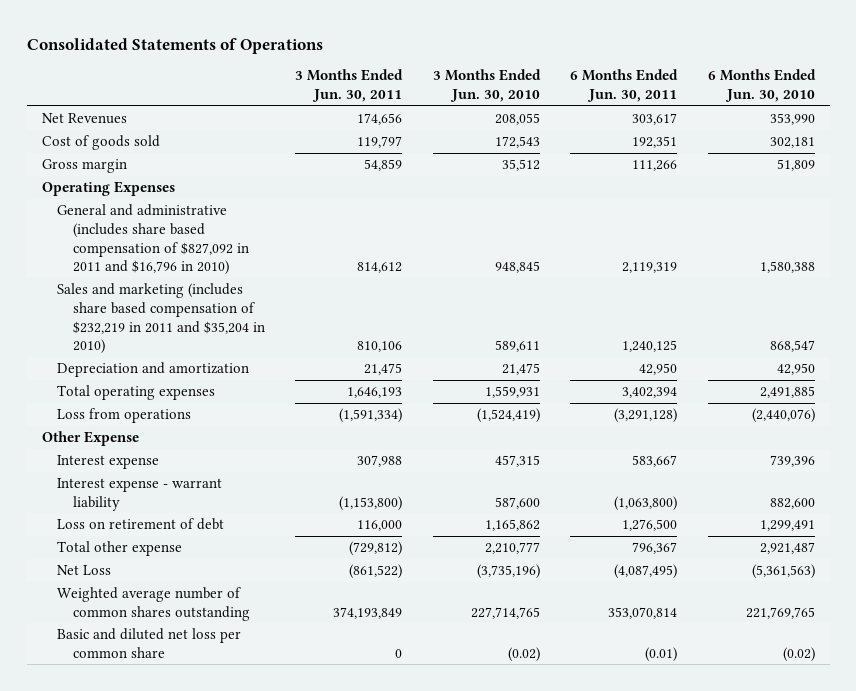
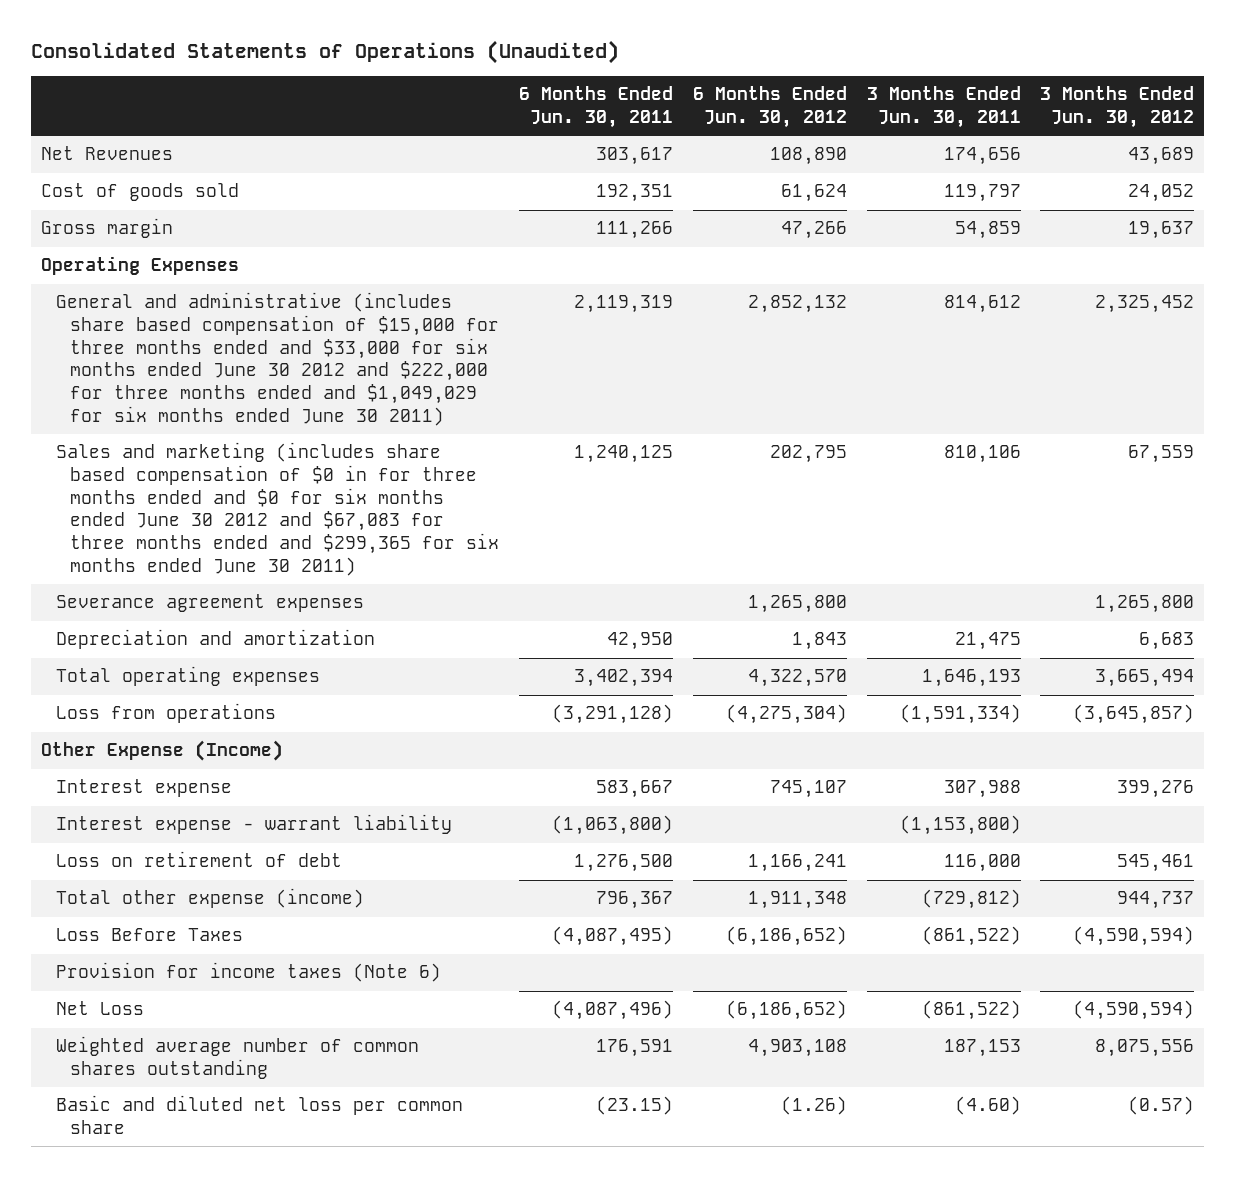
- Consolidated Statements of Operations
+ Consolidated Statements of Operations (Unaudited)
- | 3 Months Ended Jun. 30, 2011 | 3 Months Ended Jun. 30, 2010 | 6 Months Ended Jun. 30, 2011 | 6 Months Ended Jun. 30, 2010
+ | 6 Months Ended Jun. 30, 2011 | 6 Months Ended Jun. 30, 2012 | 3 Months Ended Jun. 30, 2011 | 3 Months Ended Jun. 30, 2012
- General and administrative (includes share based compensation of $827,092 in 2011 and $16,796 in 2010) | 814,612 | 948,845 | 2,119,319 | 1,580,388
- Sales and marketing (includes share based compensation of $232,219 in 2011 and $35,204 in 2010) | 810,106 | 589,611 | 1,240,125 | 868,547
+ General and administrative (includes share based compensation of $15,000 for three months ended and $33,000 for six months ended June 30 2012 and $222,000 for three months ended and $1,049,029 for six months ended June 30 2011) | 2,119,319 | 2,852,132 | 814,612 | 2,325,452
+ Sales and marketing (includes share based compensation of $0 in for three months ended and $0 for six months ended June 30 2012 and $67,083 for three months ended and $299,365 for six months ended June 30 2011) | 1,240,125 | 202,795 | 810,106 | 67,559
+ Severance agreement expenses | | 1,265,800 | | 1,265,800
- Other Expense
+ Other Expense (Income)
- Total other expense | (729,812) | 2,210,777 | 796,367 | 2,921,487
- Net Loss | (861,522) | (3,735,196) | (4,087,495) | (5,361,563)
- Weighted average number of common shares outstanding | 374,193,849 | 227,714,765 | 353,070,814 | 221,769,765
- Basic and diluted net loss per common share | 0 | (0.02) | (0.01) | (0.02)
+ Total other expense (income) | 796,367 | 1,911,348 | (729,812) | 944,737
+ Loss Before Taxes | (4,087,495) | (6,186,652) | (861,522) | (4,590,594)
+ Provision for income taxes (Note 6)
+ Net Loss | (4,087,496) | (6,186,652) | (861,522) | (4,590,594)
+ Weighted average number of common shares outstanding | 176,591 | 4,903,108 | 187,153 | 8,075,556
+ Basic and diluted net loss per common share | (23.15) | (1.26) | (4.60) | (0.57)

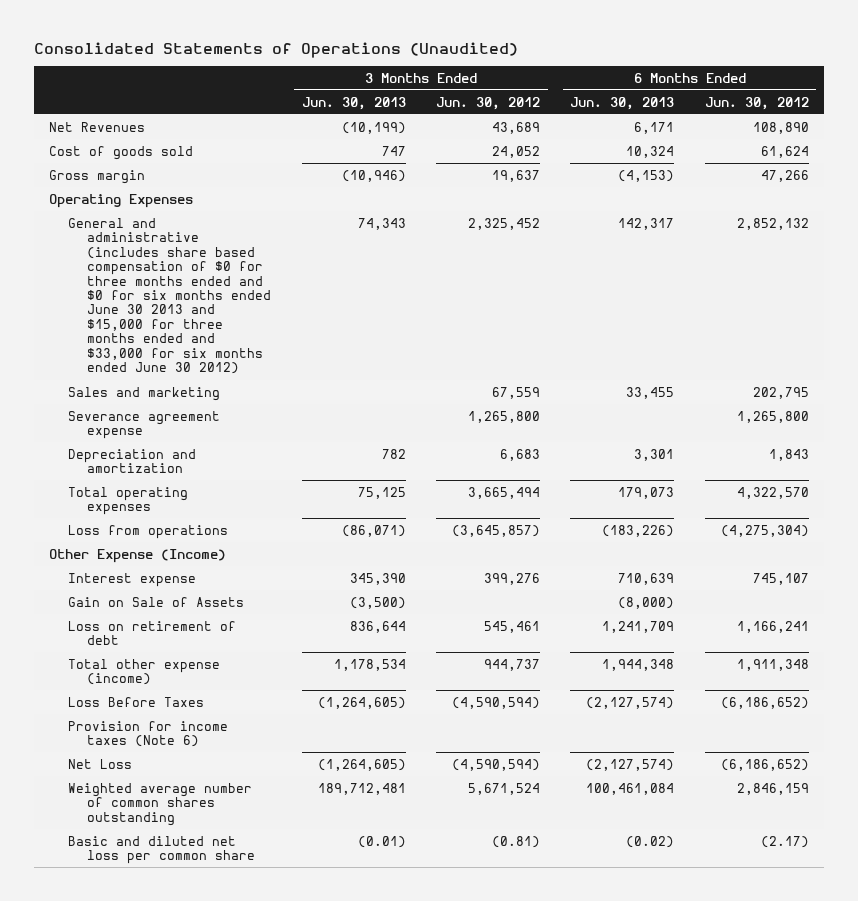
- | 6 Months Ended Jun. 30, 2011 | 6 Months Ended Jun. 30, 2012 | 3 Months Ended Jun. 30, 2011 | 3 Months Ended Jun. 30, 2012
+ | 3 Months Ended Jun. 30, 2013 | 3 Months Ended Jun. 30, 2012 | 6 Months Ended Jun. 30, 2013 | 6 Months Ended Jun. 30, 2012
- General and administrative (includes share based compensation of $15,000 for three months ended and $33,000 for six months ended June 30 2012 and $222,000 for three months ended and $1,049,029 for six months ended June 30 2011) | 2,119,319 | 2,852,132 | 814,612 | 2,325,452
- Sales and marketing (includes share based compensation of $0 in for three months ended and $0 for six months ended June 30 2012 and $67,083 for three months ended and $299,365 for six months ended June 30 2011) | 1,240,125 | 202,795 | 810,106 | 67,559
- Severance agreement expenses | | 1,265,800 | | 1,265,800
+ General and administrative (includes share based compensation of $0 for three months ended and $0 for six months ended June 30 2013 and $15,000 for three months ended and $33,000 for six months ended June 30 2012) | 74,343 | 2,325,452 | 142,317 | 2,852,132
+ Sales and marketing | | 67,559 | 33,455 | 202,795
+ Severance agreement expense | | 1,265,800 | | 1,265,800
- Interest expense - warrant liability | (1,063,800) | | (1,153,800) |
+ Gain on Sale of Assets | (3,500) | | (8,000) |
- Weighted average number of common shares outstanding | 176,591 | 4,903,108 | 187,153 | 8,075,556
- Basic and diluted net loss per common share | (23.15) | (1.26) | (4.60) | (0.57)
+ Weighted average number of common shares outstanding | 189,712,481 | 5,671,524 | 100,461,084 | 2,846,159
+ Basic and diluted net loss per common share | (0.01) | (0.81) | (0.02) | (2.17)

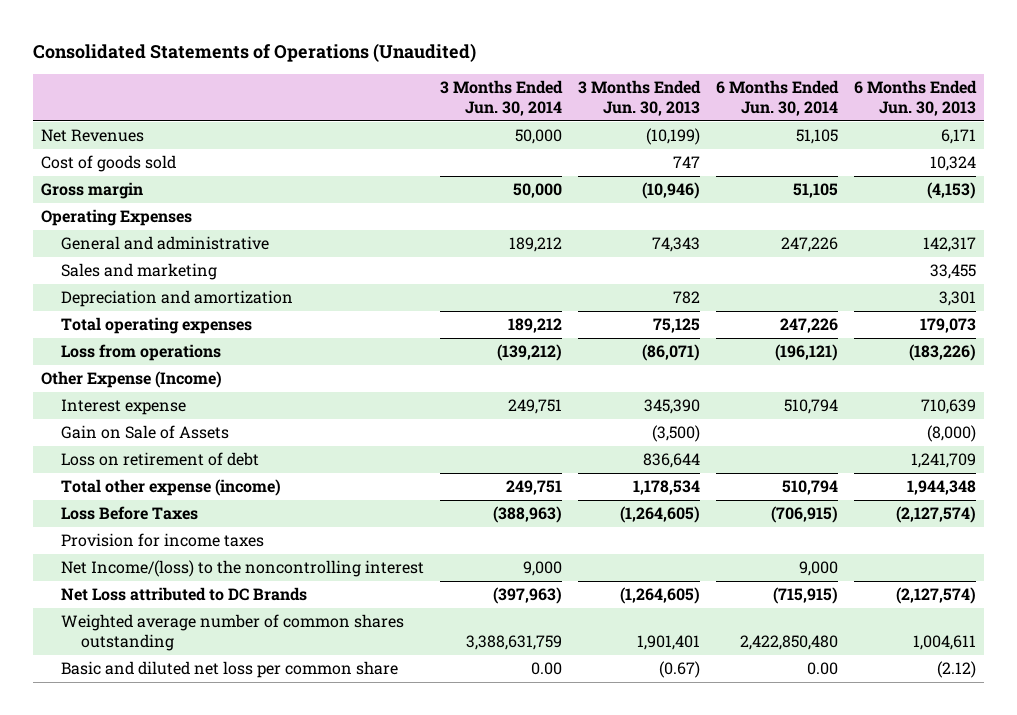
- | 3 Months Ended Jun. 30, 2013 | 3 Months Ended Jun. 30, 2012 | 6 Months Ended Jun. 30, 2013 | 6 Months Ended Jun. 30, 2012
+ | 3 Months Ended Jun. 30, 2014 | 3 Months Ended Jun. 30, 2013 | 6 Months Ended Jun. 30, 2014 | 6 Months Ended Jun. 30, 2013
- General and administrative (includes share based compensation of $0 for three months ended and $0 for six months ended June 30 2013 and $15,000 for three months ended and $33,000 for six months ended June 30 2012) | 74,343 | 2,325,452 | 142,317 | 2,852,132
+ General and administrative | 189,212 | 74,343 | 247,226 | 142,317
- Severance agreement expense | | 1,265,800 | | 1,265,800
- Provision for income taxes (Note 6)
- Net Loss | (1,264,605) | (4,590,594) | (2,127,574) | (6,186,652)
- Weighted average number of common shares outstanding | 189,712,481 | 5,671,524 | 100,461,084 | 2,846,159
- Basic and diluted net loss per common share | (0.01) | (0.81) | (0.02) | (2.17)
+ Provision for income taxes
+ Net Income/(loss) to the noncontrolling interest | 9,000 | | 9,000 |
+ Net Loss attributed to DC Brands | (397,963) | (1,264,605) | (715,915) | (2,127,574)
+ Weighted average number of common shares outstanding | 3,388,631,759 | 1,901,401 | 2,422,850,480 | 1,004,611
+ Basic and diluted net loss per common share | 0.00 | (0.67) | 0.00 | (2.12)

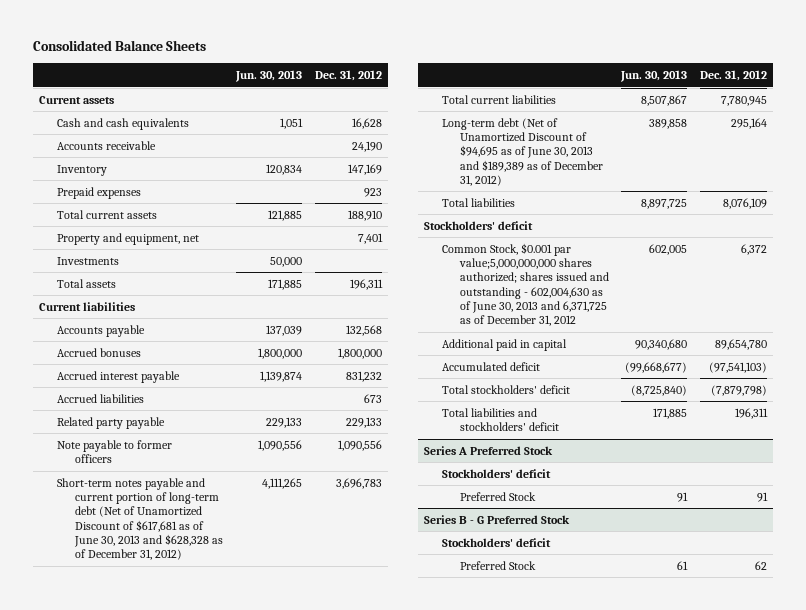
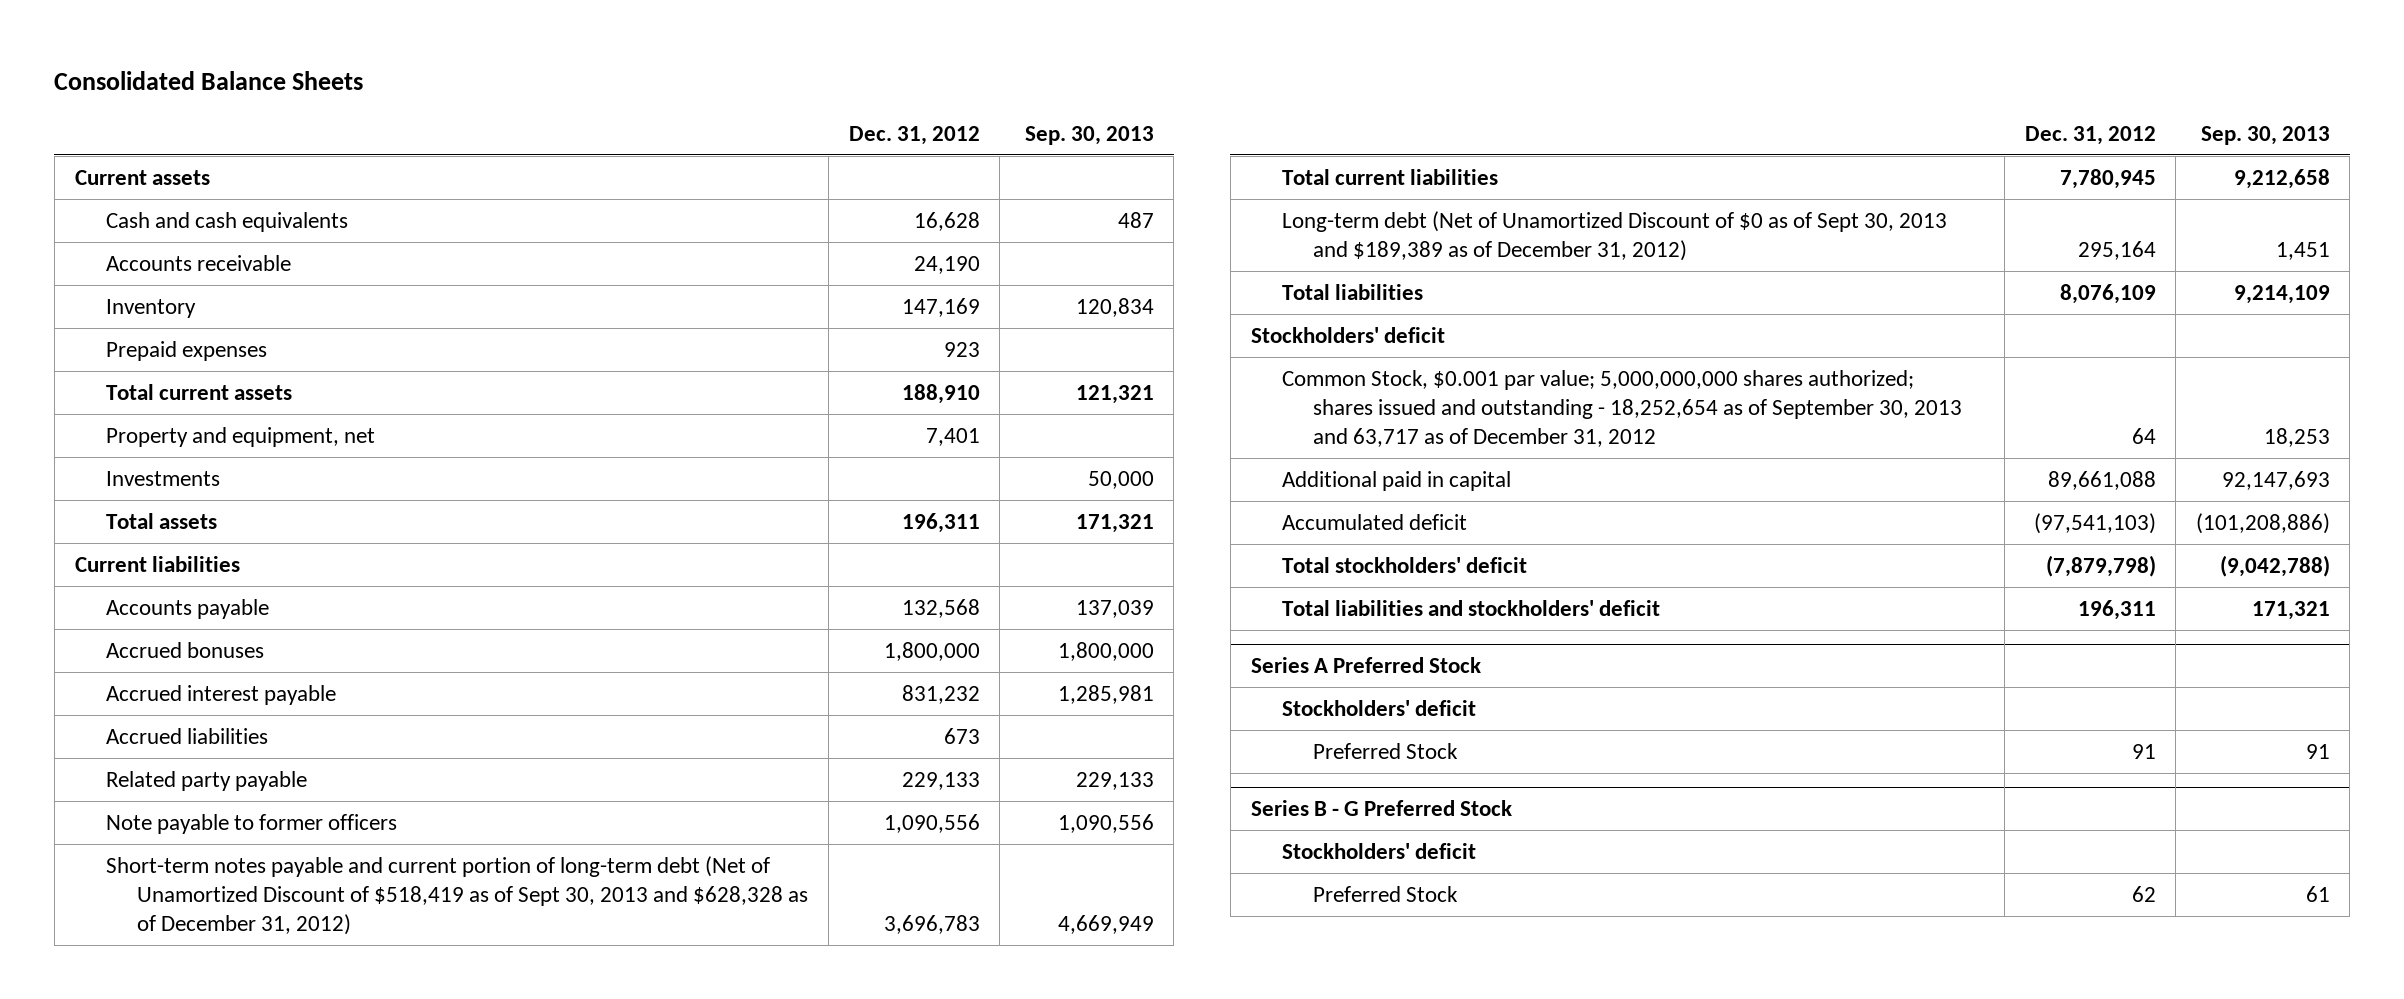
- | Jun. 30, 2013 | Dec. 31, 2012
+ | Dec. 31, 2012 | Sep. 30, 2013
- Short-term notes payable and current portion of long-term debt (Net of Unamortized Discount of $617,681 as of June 30, 2013 and $628,328 as of December 31, 2012) | 4,111,265 | 3,696,783
+ Short-term notes payable and current portion of long-term debt (Net of Unamortized Discount of $518,419 as of Sept 30, 2013 and $628,328 as of December 31, 2012) | 3,696,783 | 4,669,949
- Long-term debt (Net of Unamortized Discount of $94,695 as of June 30, 2013 and $189,389 as of December 31, 2012) | 389,858 | 295,164
+ Long-term debt (Net of Unamortized Discount of $0 as of Sept 30, 2013 and $189,389 as of December 31, 2012) | 295,164 | 1,451
- Common Stock, $0.001 par value;5,000,000,000 shares authorized; shares issued and outstanding - 602,004,630 as of June 30, 2013 and 6,371,725 as of December 31, 2012 | 602,005 | 6,372
- Additional paid in capital | 90,340,680 | 89,654,780
+ Common Stock, $0.001 par value; 5,000,000,000 shares authorized; shares issued and outstanding - 18,252,654 as of September 30, 2013 and 63,717 as of December 31, 2012 | 64 | 18,253
+ Additional paid in capital | 89,661,088 | 92,147,693

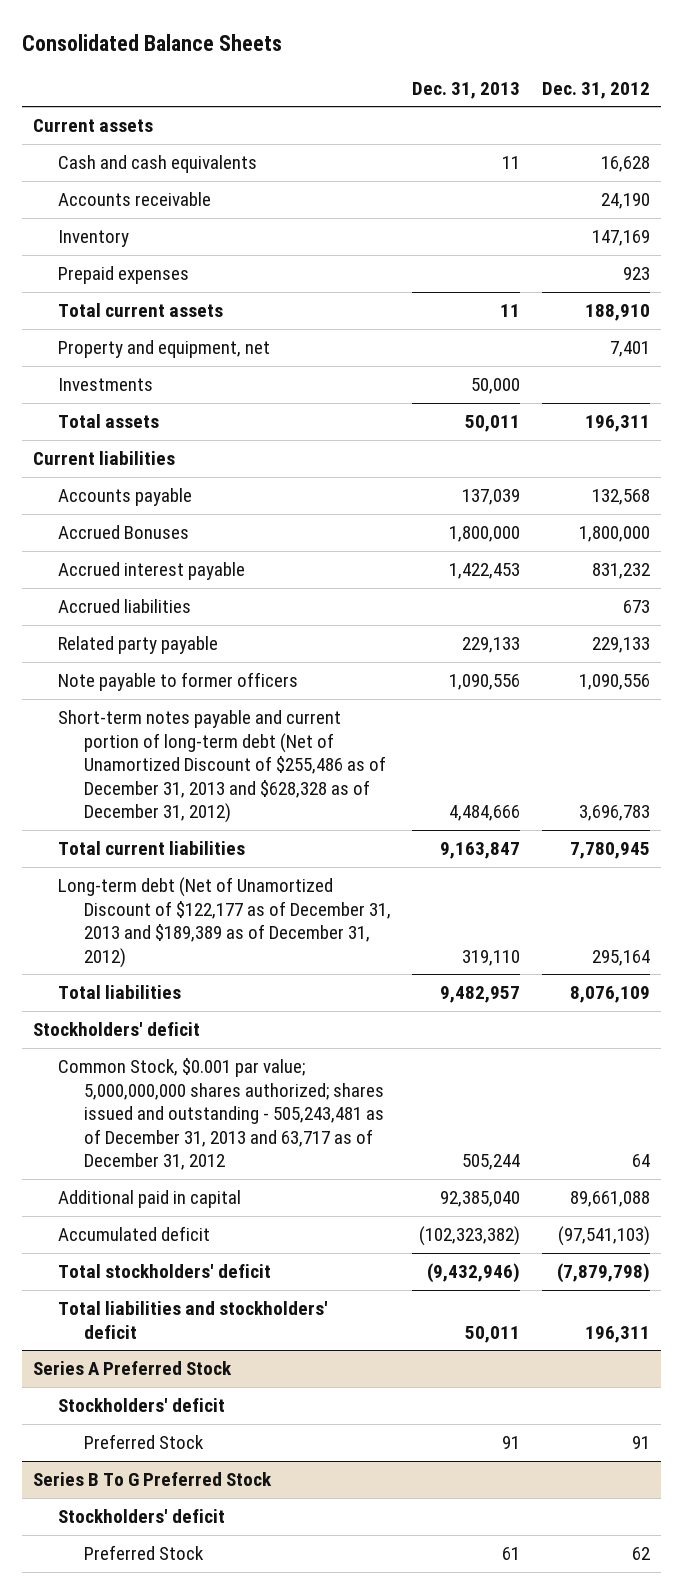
- | Dec. 31, 2012 | Sep. 30, 2013
+ | Dec. 31, 2013 | Dec. 31, 2012
- Accrued bonuses | 1,800,000 | 1,800,000
+ Accrued Bonuses | 1,800,000 | 1,800,000
- Short-term notes payable and current portion of long-term debt (Net of Unamortized Discount of $518,419 as of Sept 30, 2013 and $628,328 as of December 31, 2012) | 3,696,783 | 4,669,949
+ Short-term notes payable and current portion of long-term debt (Net of Unamortized Discount of $255,486 as of December 31, 2013 and $628,328 as of December 31, 2012) | 4,484,666 | 3,696,783
- Long-term debt (Net of Unamortized Discount of $0 as of Sept 30, 2013 and $189,389 as of December 31, 2012) | 295,164 | 1,451
+ Long-term debt (Net of Unamortized Discount of $122,177 as of December 31, 2013 and $189,389 as of December 31, 2012) | 319,110 | 295,164
- Common Stock, $0.001 par value; 5,000,000,000 shares authorized; shares issued and outstanding - 18,252,654 as of September 30, 2013 and 63,717 as of December 31, 2012 | 64 | 18,253
+ Common Stock, $0.001 par value; 5,000,000,000 shares authorized; shares issued and outstanding - 505,243,481 as of December 31, 2013 and 63,717 as of December 31, 2012 | 505,244 | 64
- Series B - G Preferred Stock
+ Series B To G Preferred Stock

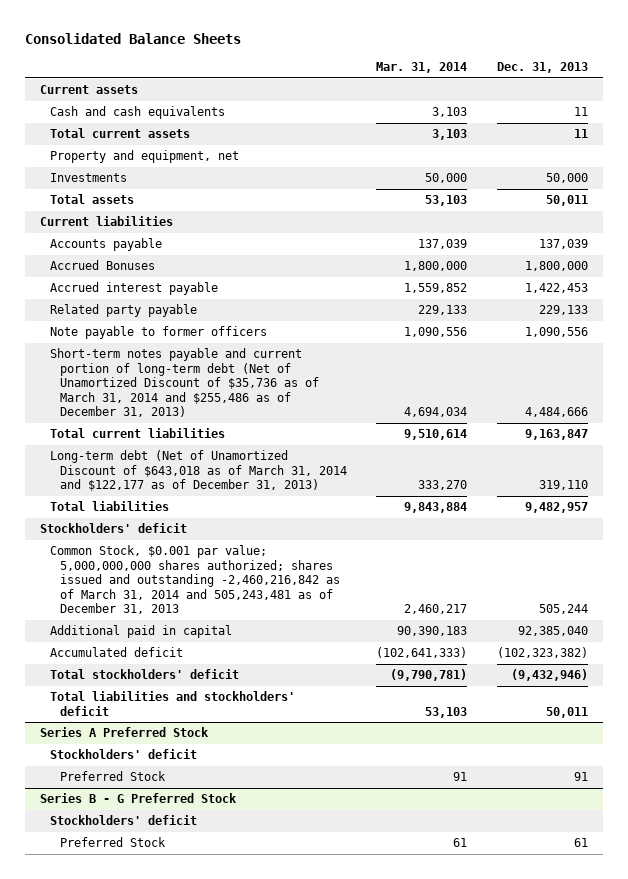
- | Dec. 31, 2013 | Dec. 31, 2012
+ | Mar. 31, 2014 | Dec. 31, 2013
- Accounts receivable | | 24,190
- Inventory | | 147,169
- Prepaid expenses | | 923
- Accrued liabilities | | 673
- Short-term notes payable and current portion of long-term debt (Net of Unamortized Discount of $255,486 as of December 31, 2013 and $628,328 as of December 31, 2012) | 4,484,666 | 3,696,783
+ Short-term notes payable and current portion of long-term debt (Net of Unamortized Discount of $35,736 as of March 31, 2014 and $255,486 as of December 31, 2013) | 4,694,034 | 4,484,666
- Long-term debt (Net of Unamortized Discount of $122,177 as of December 31, 2013 and $189,389 as of December 31, 2012) | 319,110 | 295,164
+ Long-term debt (Net of Unamortized Discount of $643,018 as of March 31, 2014 and $122,177 as of December 31, 2013) | 333,270 | 319,110
- Common Stock, $0.001 par value; 5,000,000,000 shares authorized; shares issued and outstanding - 505,243,481 as of December 31, 2013 and 63,717 as of December 31, 2012 | 505,244 | 64
+ Common Stock, $0.001 par value; 5,000,000,000 shares authorized; shares issued and outstanding -2,460,216,842 as of March 31, 2014 and 505,243,481 as of December 31, 2013 | 2,460,217 | 505,244
- Series B To G Preferred Stock
+ Series B - G Preferred Stock

